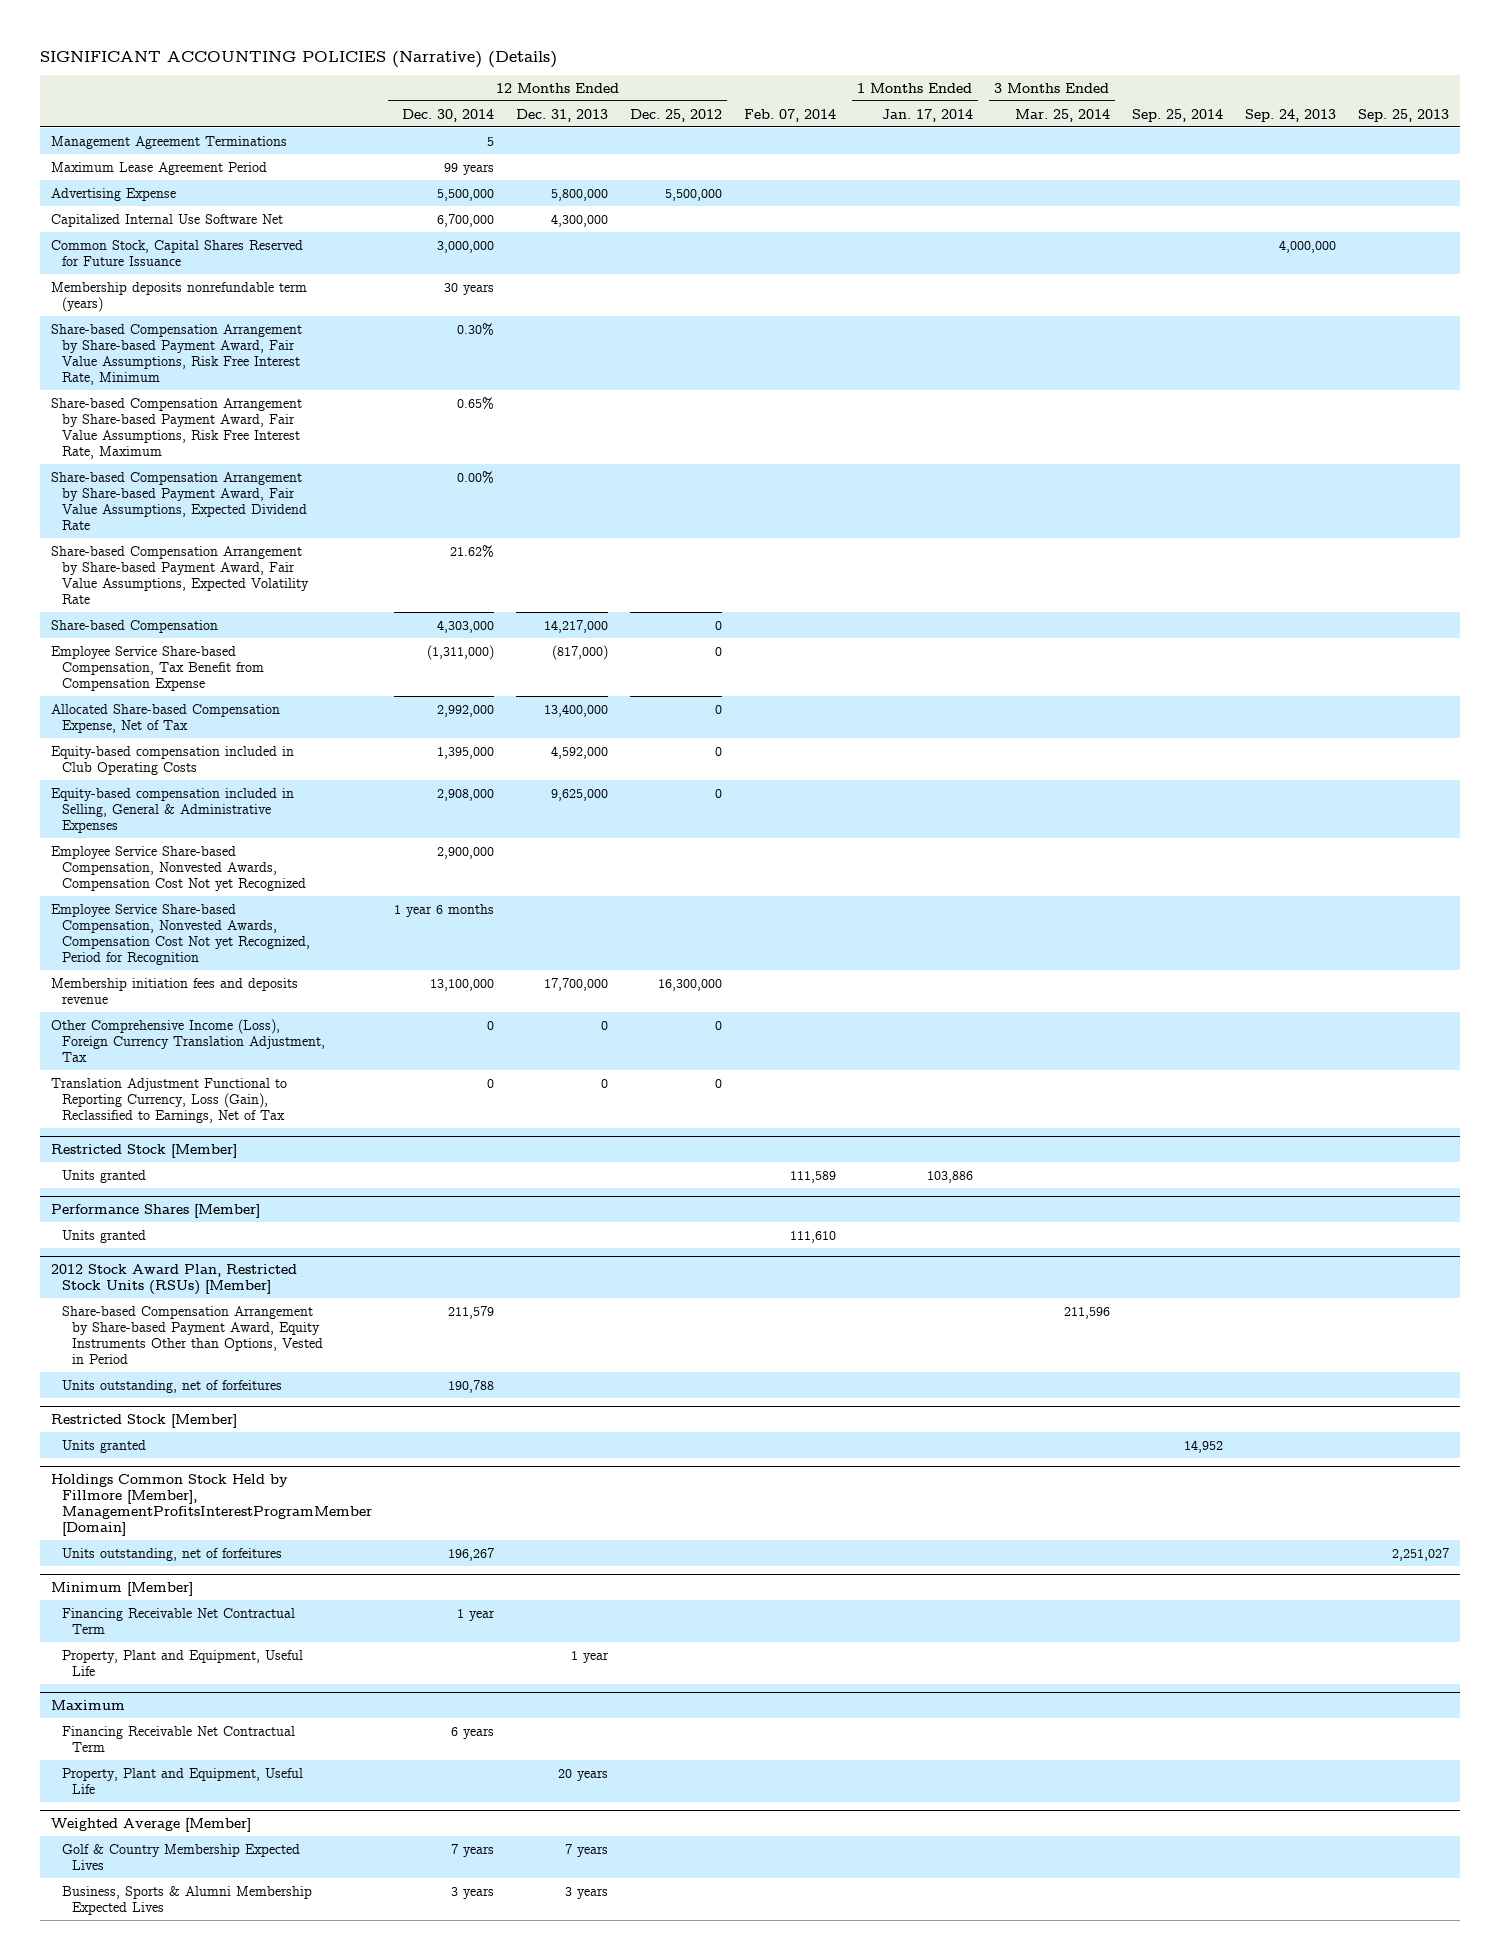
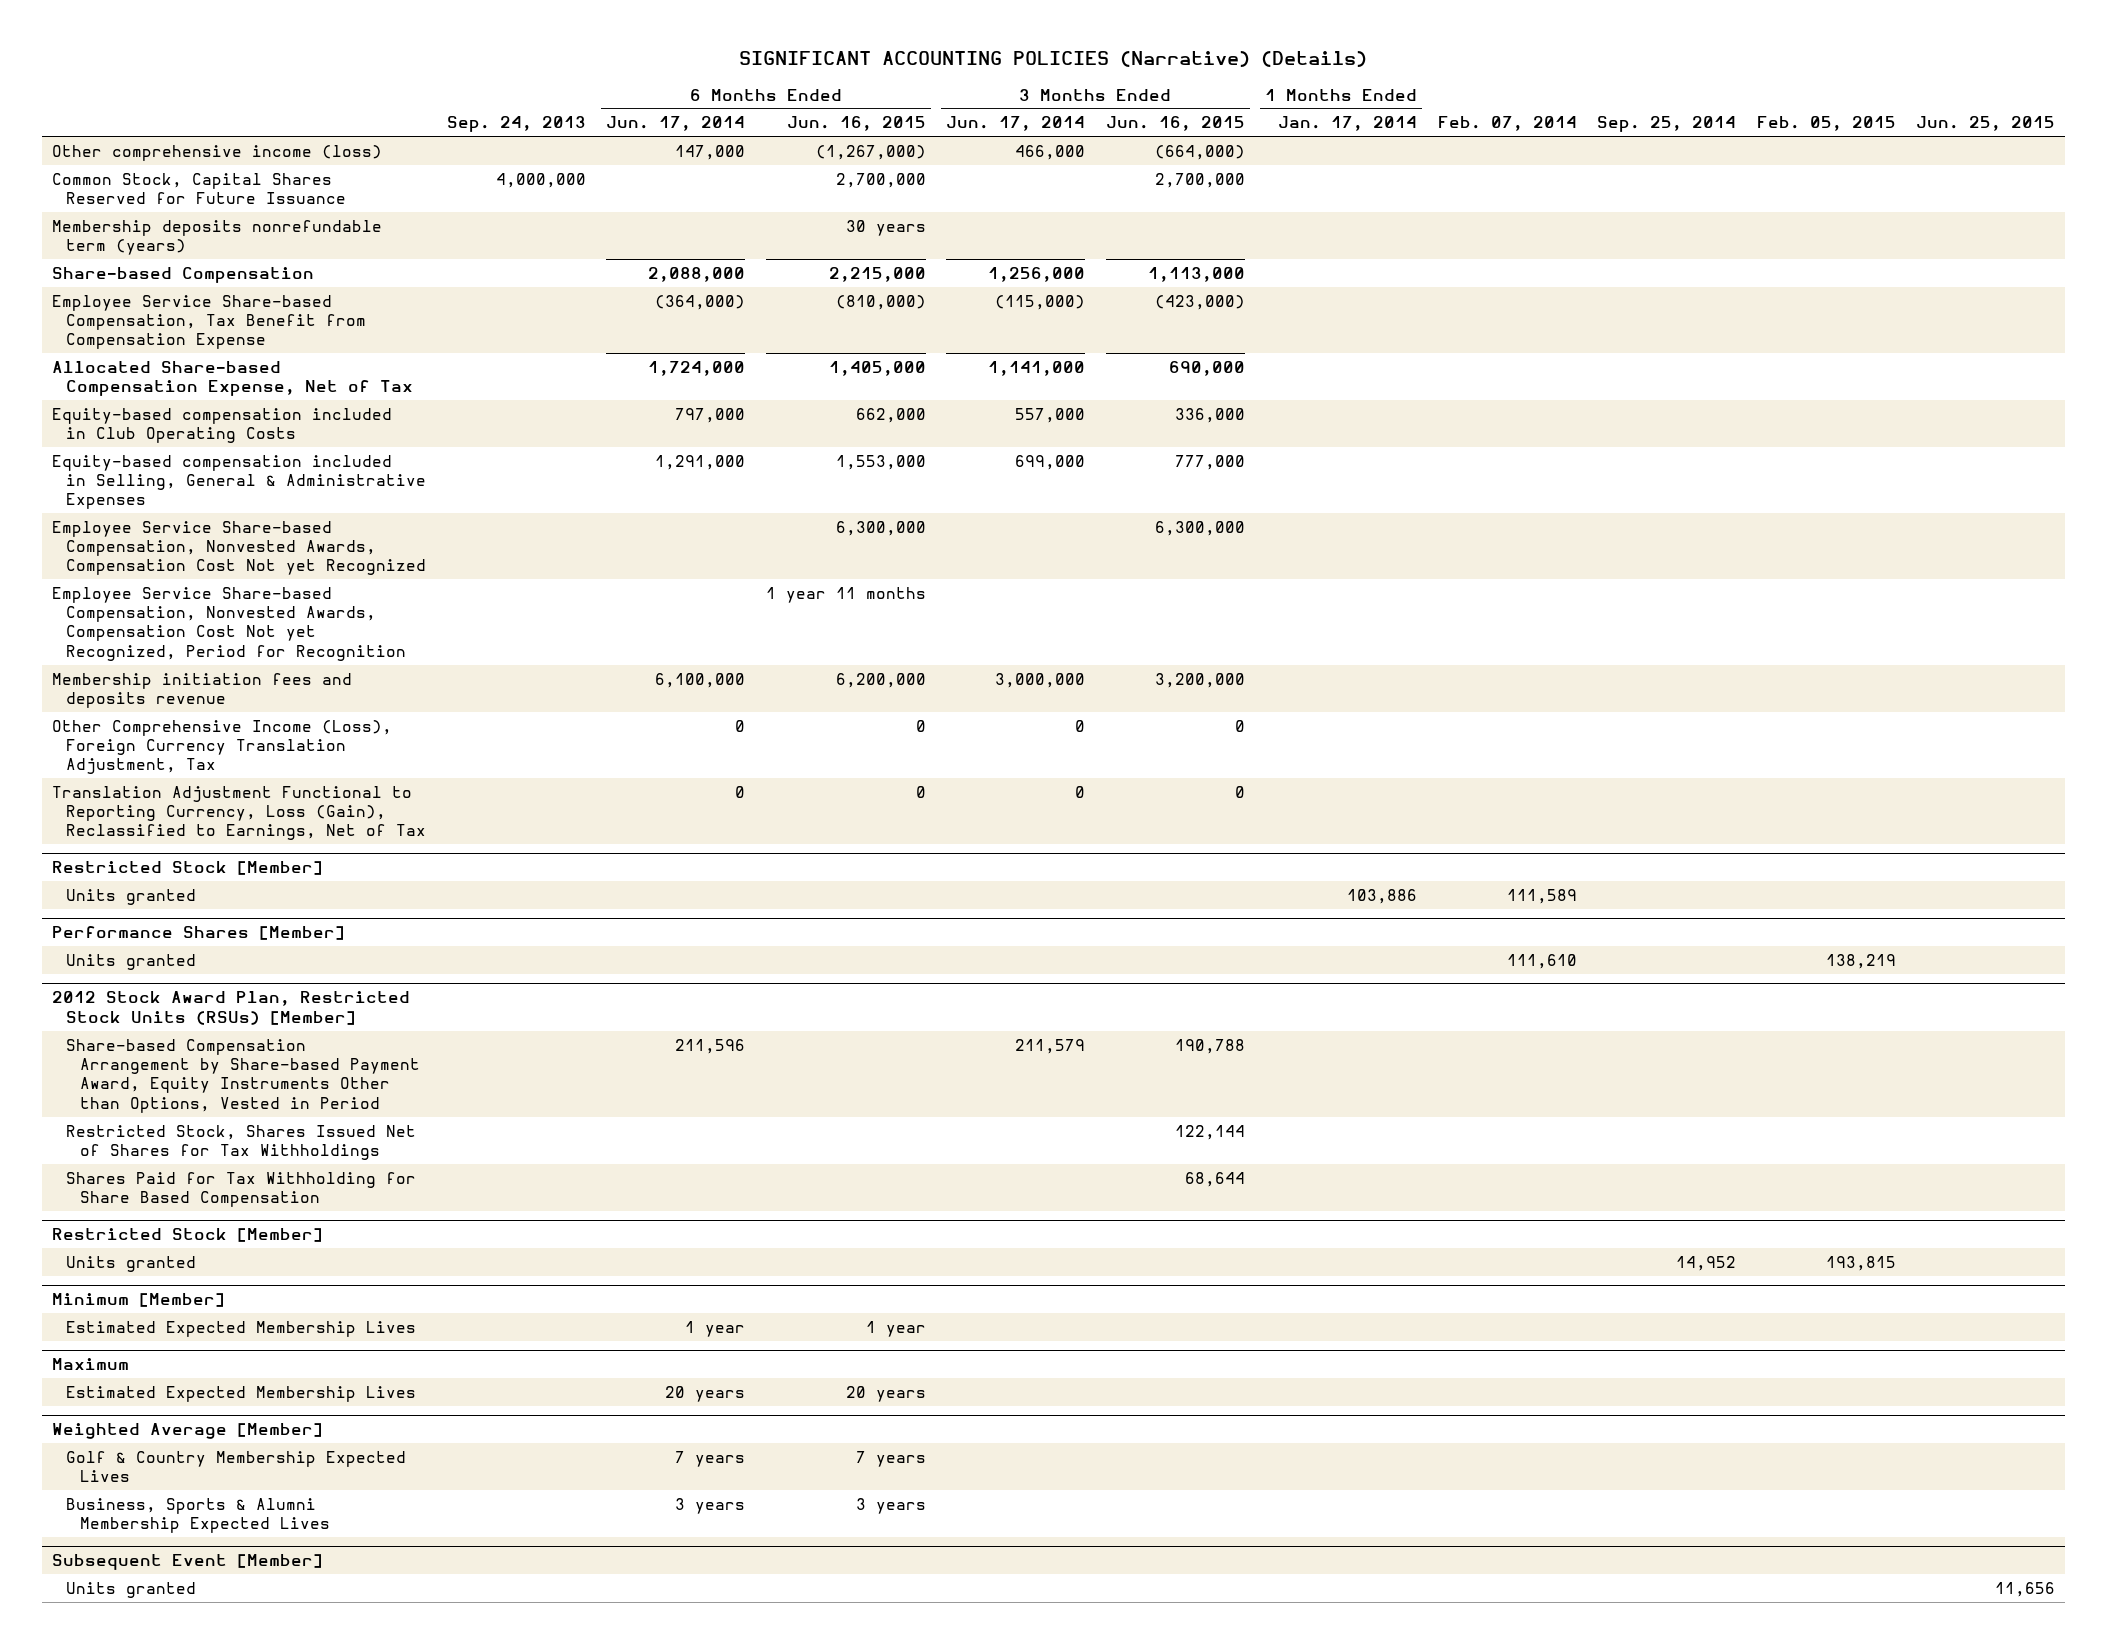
- | 12 Months Ended Dec. 30, 2014 | 12 Months Ended Dec. 31, 2013 | 12 Months Ended Dec. 25, 2012 | Feb. 07, 2014 | 1 Months Ended Jan. 17, 2014 | 3 Months Ended Mar. 25, 2014 | Sep. 25, 2014 | Sep. 24, 2013 | Sep. 25, 2013
+ | Sep. 24, 2013 | 6 Months Ended Jun. 17, 2014 | 6 Months Ended Jun. 16, 2015 | 3 Months Ended Jun. 17, 2014 | 3 Months Ended Jun. 16, 2015 | 1 Months Ended Jan. 17, 2014 | Feb. 07, 2014 | Sep. 25, 2014 | Feb. 05, 2015 | Jun. 25, 2015
- Management Agreement Terminations | 5 | | | | | | | |
- Maximum Lease Agreement Period | 99 years | | | | | | | |
- Advertising Expense | 5,500,000 | 5,800,000 | 5,500,000 | | | | | |
- Capitalized Internal Use Software Net | 6,700,000 | 4,300,000 | | | | | | |
+ Other comprehensive income (loss) | | 147,000 | (1,267,000) | 466,000 | (664,000) | | | | |
- Share-based Compensation Arrangement by Share-based Payment Award, Fair Value Assumptions, Risk Free Interest Rate, Minimum | 0.30% | | | | | | | |
- Share-based Compensation Arrangement by Share-based Payment Award, Fair Value Assumptions, Risk Free Interest Rate, Maximum | 0.65% | | | | | | | |
- Share-based Compensation Arrangement by Share-based Payment Award, Fair Value Assumptions, Expected Dividend Rate | 0.00% | | | | | | | |
- Share-based Compensation Arrangement by Share-based Payment Award, Fair Value Assumptions, Expected Volatility Rate | 21.62% | | | | | | | |
@ 2012 Stock Award Plan, Restricted Stock Units (RSUs) [Member]
- Units outstanding, net of forfeitures | 190,788 | | | | | | | |
+ Restricted Stock, Shares Issued Net of Shares for Tax Withholdings | | | | | 122,144 | | | | |
+ Shares Paid for Tax Withholding for Share Based Compensation | | | | | 68,644 | | | | |
- Holdings Common Stock Held by Fillmore [Member], ManagementProfitsInterestProgramMember [Domain]
- Units outstanding, net of forfeitures | 196,267 | | | | | | | | 2,251,027
@ Minimum [Member]
- Financing Receivable Net Contractual Term | 1 year | | | | | | | |
- Property, Plant and Equipment, Useful Life | | 1 year | | | | | | |
+ Estimated Expected Membership Lives | | 1 year | 1 year | | | | | | |
@ Maximum
- Financing Receivable Net Contractual Term | 6 years | | | | | | | |
- Property, Plant and Equipment, Useful Life | | 20 years | | | | | | |
+ Estimated Expected Membership Lives | | 20 years | 20 years | | | | | | |
+ Subsequent Event [Member]
+ Units granted | | | | | | | | | | 11,656

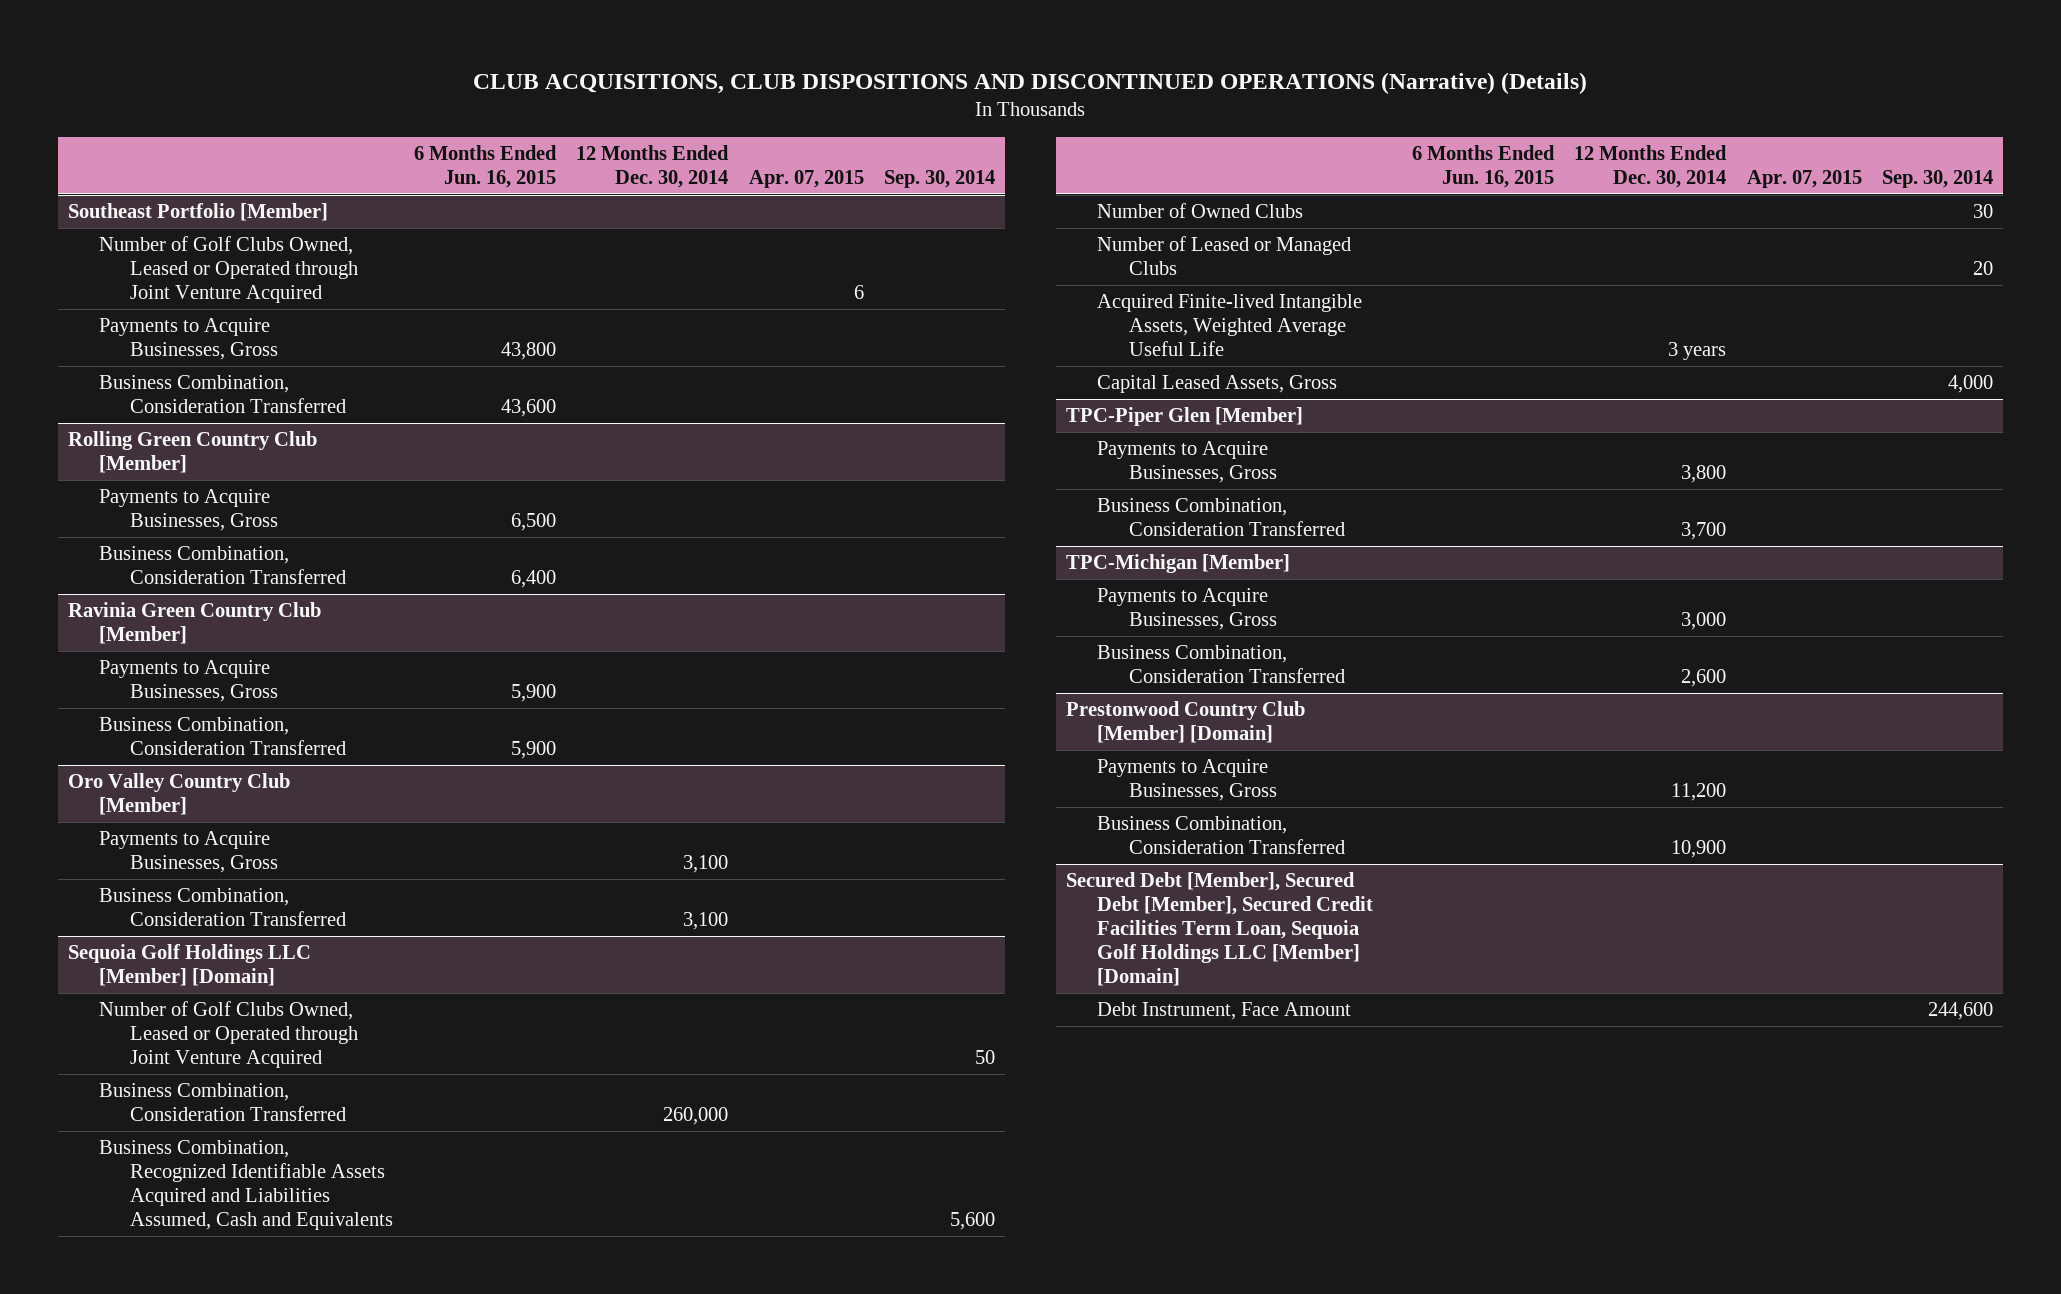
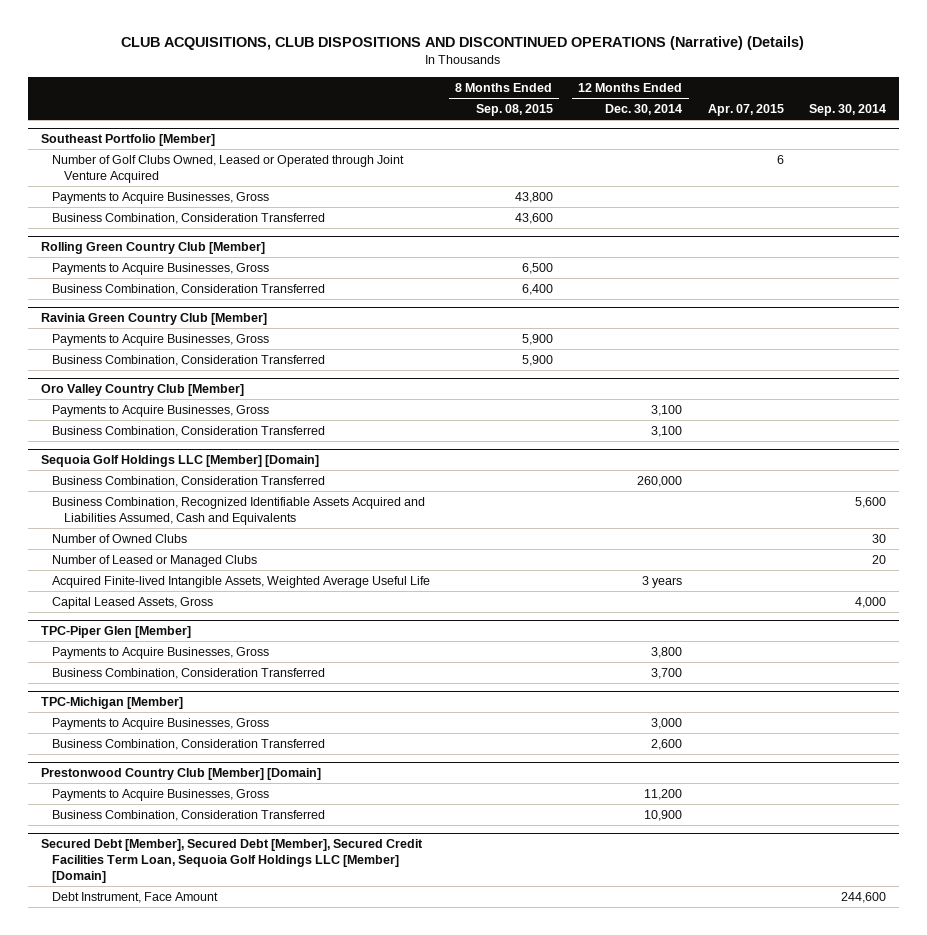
- | 6 Months Ended Jun. 16, 2015 | 12 Months Ended Dec. 30, 2014 | Apr. 07, 2015 | Sep. 30, 2014
+ | 8 Months Ended Sep. 08, 2015 | 12 Months Ended Dec. 30, 2014 | Apr. 07, 2015 | Sep. 30, 2014
@ Sequoia Golf Holdings LLC [Member] [Domain]
- Number of Golf Clubs Owned, Leased or Operated through Joint Venture Acquired | | | | 50

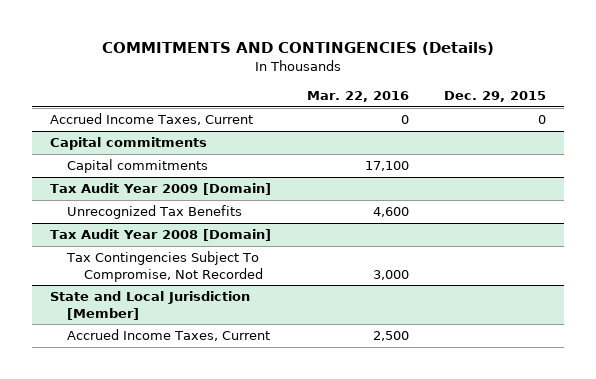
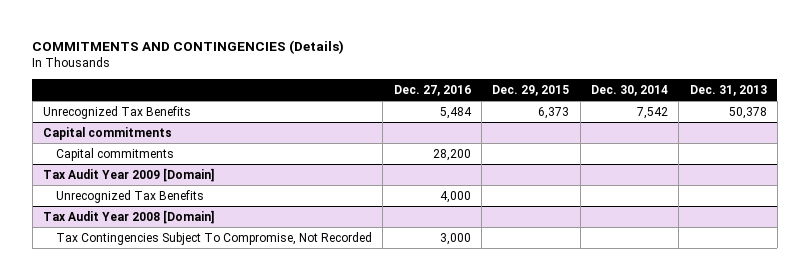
- | Mar. 22, 2016 | Dec. 29, 2015
+ | Dec. 27, 2016 | Dec. 29, 2015 | Dec. 30, 2014 | Dec. 31, 2013
- Accrued Income Taxes, Current | 0 | 0
+ Unrecognized Tax Benefits | 5,484 | 6,373 | 7,542 | 50,378
- State and Local Jurisdiction [Member]
- Accrued Income Taxes, Current | 2,500 |

